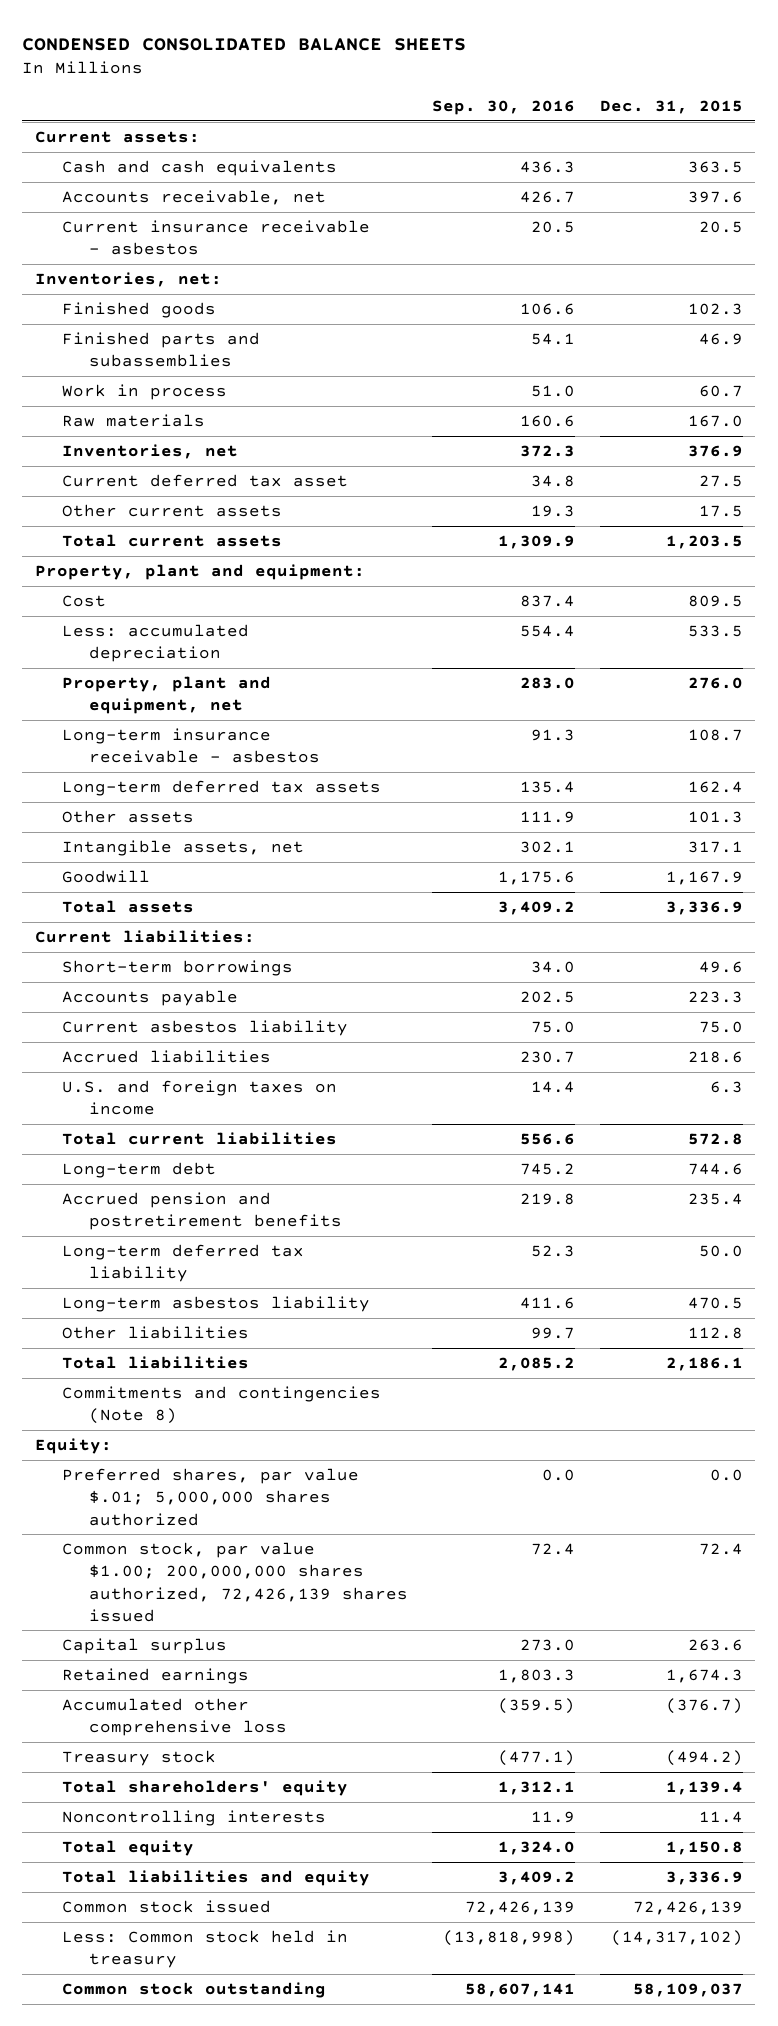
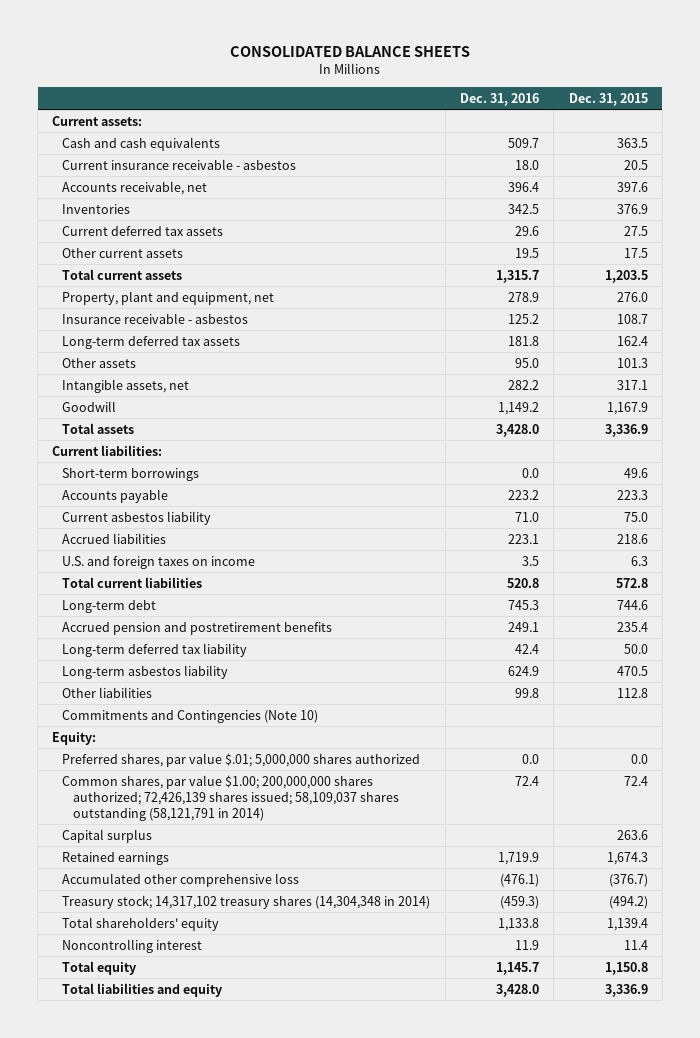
- CONDENSED CONSOLIDATED BALANCE SHEETS
+ CONSOLIDATED BALANCE SHEETS
- | Sep. 30, 2016 | Dec. 31, 2015
+ | Dec. 31, 2016 | Dec. 31, 2015
- Inventories, net:
- Finished goods | 106.6 | 102.3
- Finished parts and subassemblies | 54.1 | 46.9
- Work in process | 51.0 | 60.7
- Raw materials | 160.6 | 167.0
- Inventories, net | 372.3 | 376.9
- Current deferred tax asset | 34.8 | 27.5
moved down: Accounts receivable, net | 396.4 | 397.6
+ Inventories | 342.5 | 376.9
+ Current deferred tax assets | 29.6 | 27.5
- Property, plant and equipment:
- Cost | 837.4 | 809.5
- Less: accumulated depreciation | 554.4 | 533.5
- Long-term insurance receivable - asbestos | 91.3 | 108.7
+ Insurance receivable - asbestos | 125.2 | 108.7
- Total liabilities | 2,085.2 | 2,186.1
- Commitments and contingencies (Note 8)
+ Commitments and Contingencies (Note 10)
- Common stock, par value $1.00; 200,000,000 shares authorized, 72,426,139 shares issued | 72.4 | 72.4
+ Common shares, par value $1.00; 200,000,000 shares authorized; 72,426,139 shares issued; 58,109,037 shares outstanding (58,121,791 in 2014) | 72.4 | 72.4
- Treasury stock | (477.1) | (494.2)
+ Treasury stock; 14,317,102 treasury shares (14,304,348 in 2014) | (459.3) | (494.2)
- Noncontrolling interests | 11.9 | 11.4
+ Noncontrolling interest | 11.9 | 11.4
- Common stock issued | 72,426,139 | 72,426,139
- Less: Common stock held in treasury | (13,818,998) | (14,317,102)
- Common stock outstanding | 58,607,141 | 58,109,037

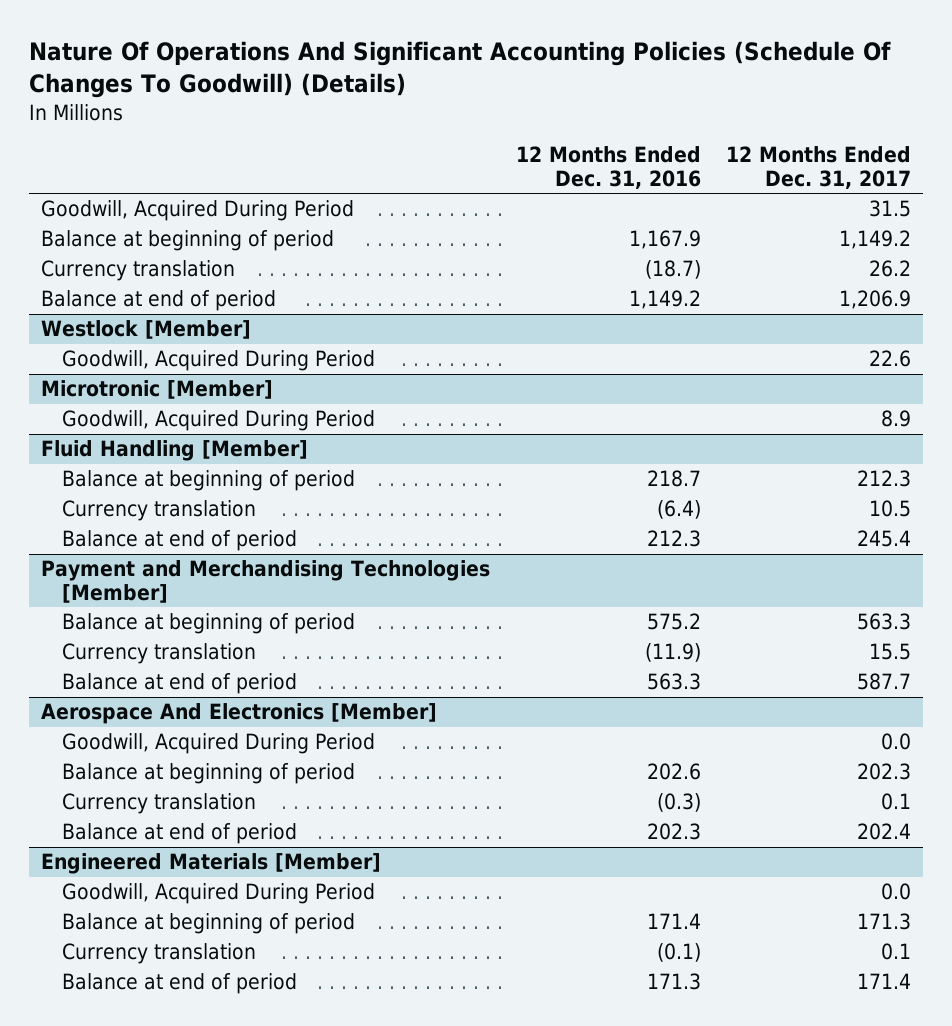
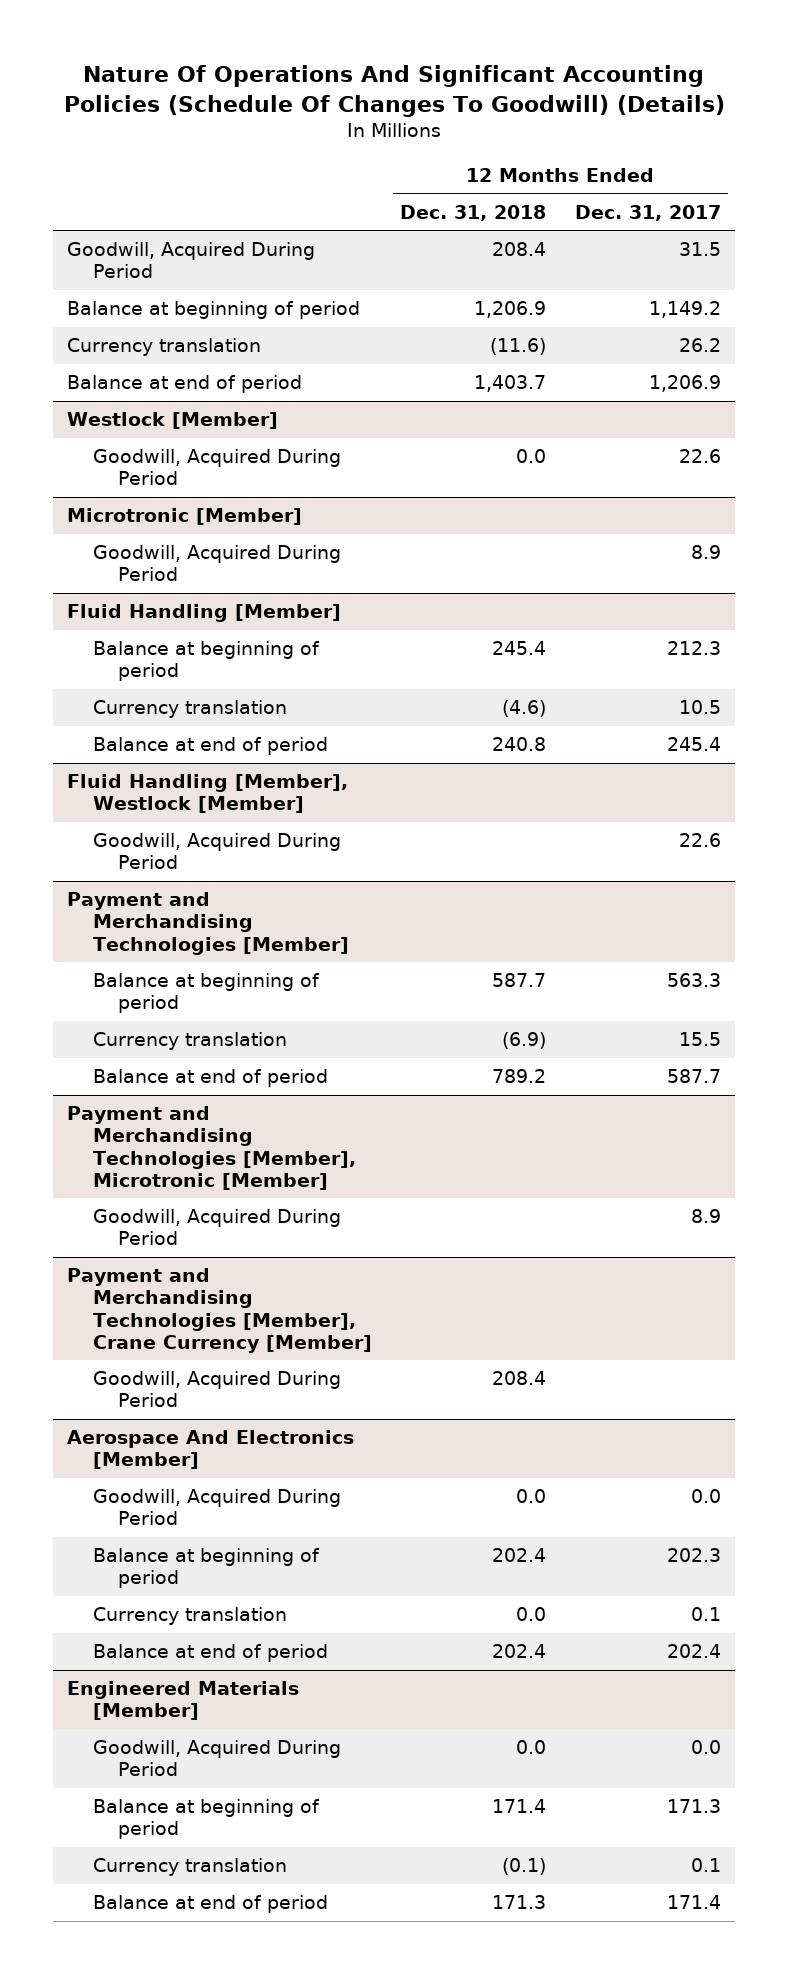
- | 12 Months Ended Dec. 31, 2016 | 12 Months Ended Dec. 31, 2017
+ | 12 Months Ended Dec. 31, 2018 | 12 Months Ended Dec. 31, 2017
+ Fluid Handling [Member], Westlock [Member]
+ Goodwill, Acquired During Period | | 22.6
+ Payment and Merchandising Technologies [Member], Microtronic [Member]
+ Goodwill, Acquired During Period | | 8.9
+ Payment and Merchandising Technologies [Member], Crane Currency [Member]
+ Goodwill, Acquired During Period | 208.4 |

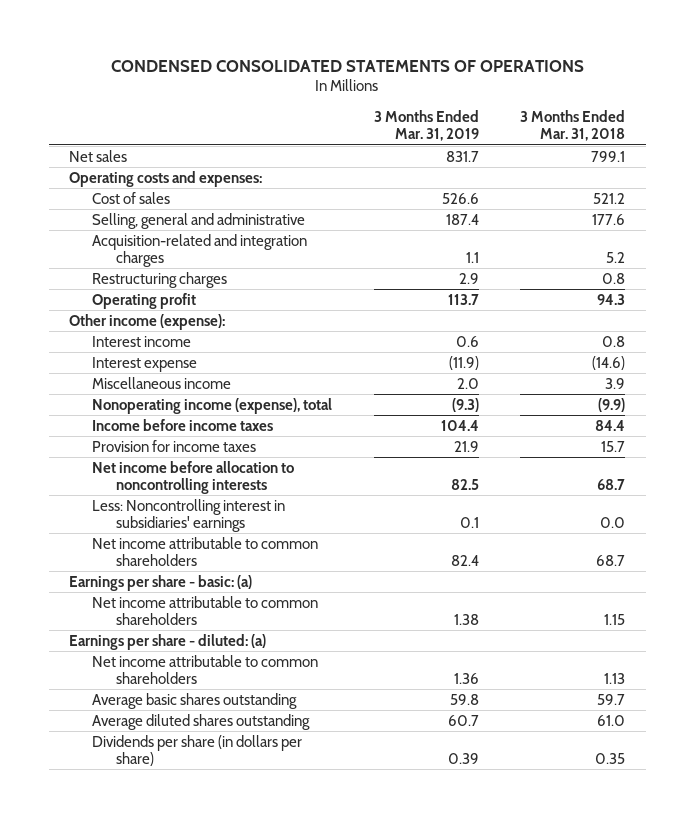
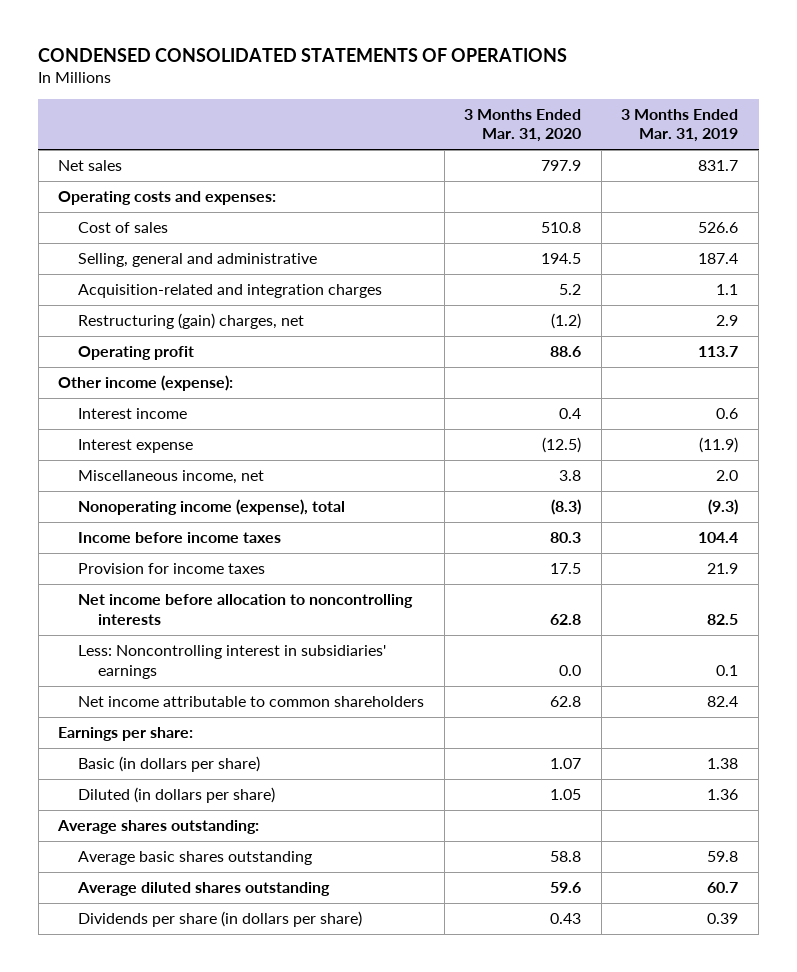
- | 3 Months Ended Mar. 31, 2019 | 3 Months Ended Mar. 31, 2018
+ | 3 Months Ended Mar. 31, 2020 | 3 Months Ended Mar. 31, 2019
- Restructuring charges | 2.9 | 0.8
+ Restructuring (gain) charges, net | (1.2) | 2.9
- Miscellaneous income | 2.0 | 3.9
+ Miscellaneous income, net | 3.8 | 2.0
- Earnings per share - basic: (a)
- Net income attributable to common shareholders | 1.38 | 1.15
- Earnings per share - diluted: (a)
- Net income attributable to common shareholders | 1.36 | 1.13
+ Earnings per share:
+ Basic (in dollars per share) | 1.07 | 1.38
+ Diluted (in dollars per share) | 1.05 | 1.36
+ Average shares outstanding:

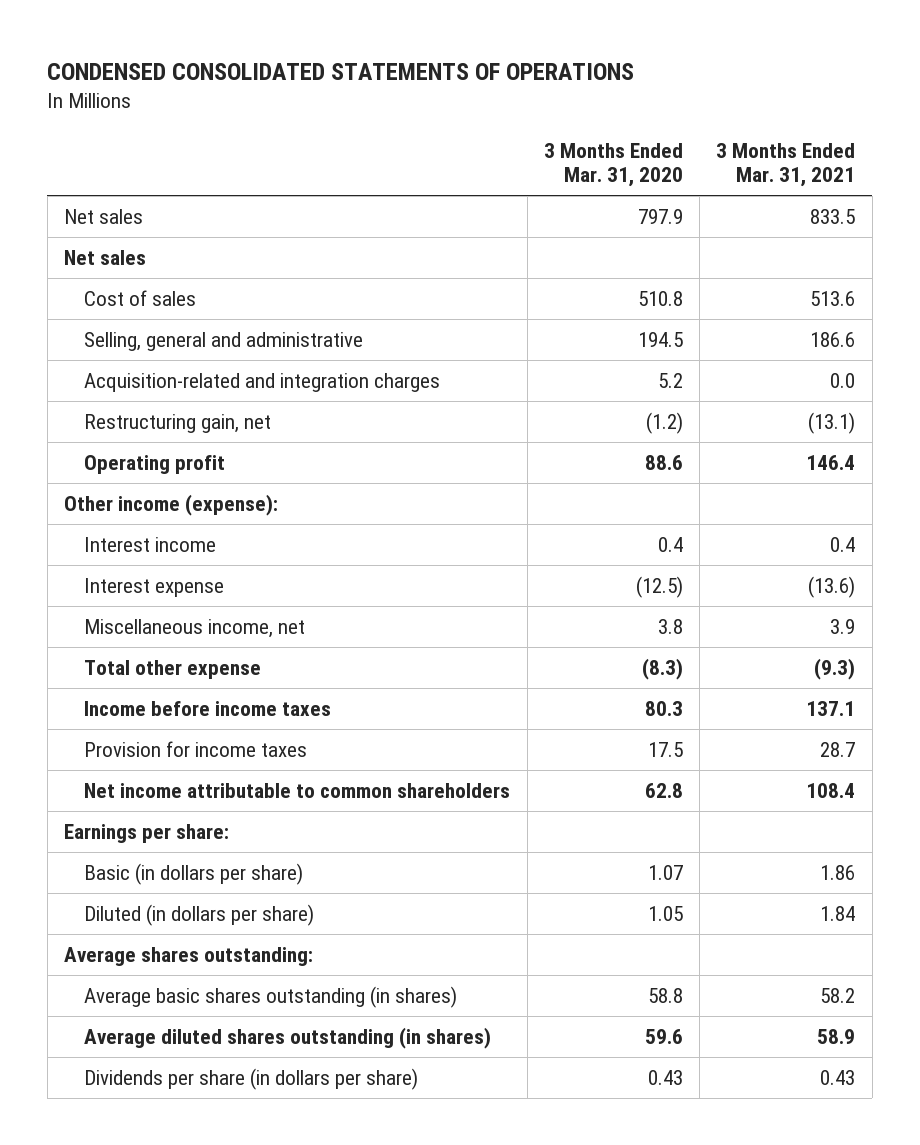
- | 3 Months Ended Mar. 31, 2020 | 3 Months Ended Mar. 31, 2019
+ | 3 Months Ended Mar. 31, 2020 | 3 Months Ended Mar. 31, 2021
- Operating costs and expenses:
+ Net sales
- Restructuring (gain) charges, net | (1.2) | 2.9
+ Restructuring gain, net | (1.2) | (13.1)
- Nonoperating income (expense), total | (8.3) | (9.3)
+ Total other expense | (8.3) | (9.3)
- Net income before allocation to noncontrolling interests | 62.8 | 82.5
- Less: Noncontrolling interest in subsidiaries' earnings | 0.0 | 0.1
- Average basic shares outstanding | 58.8 | 59.8
- Average diluted shares outstanding | 59.6 | 60.7
+ Average basic shares outstanding (in shares) | 58.8 | 58.2
+ Average diluted shares outstanding (in shares) | 59.6 | 58.9

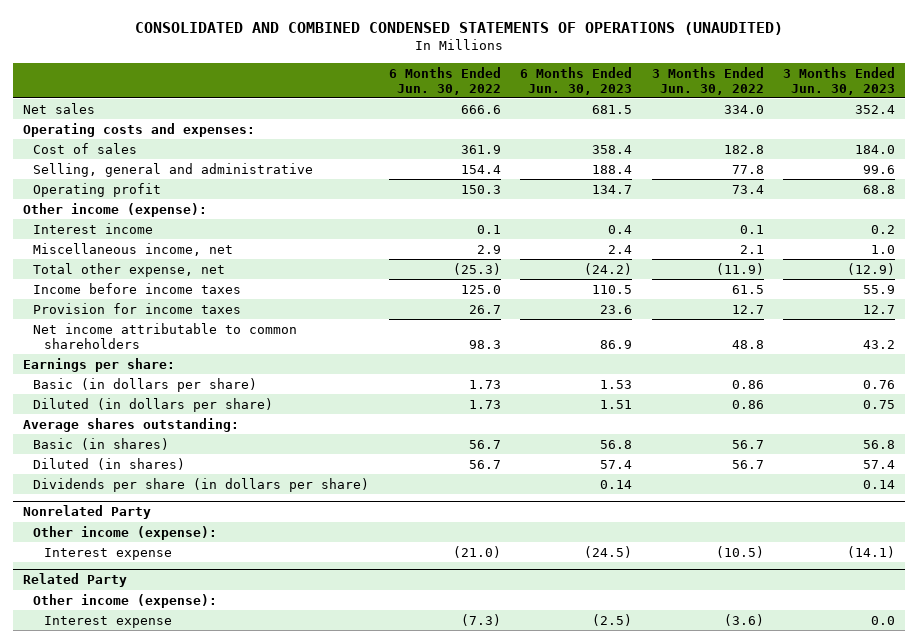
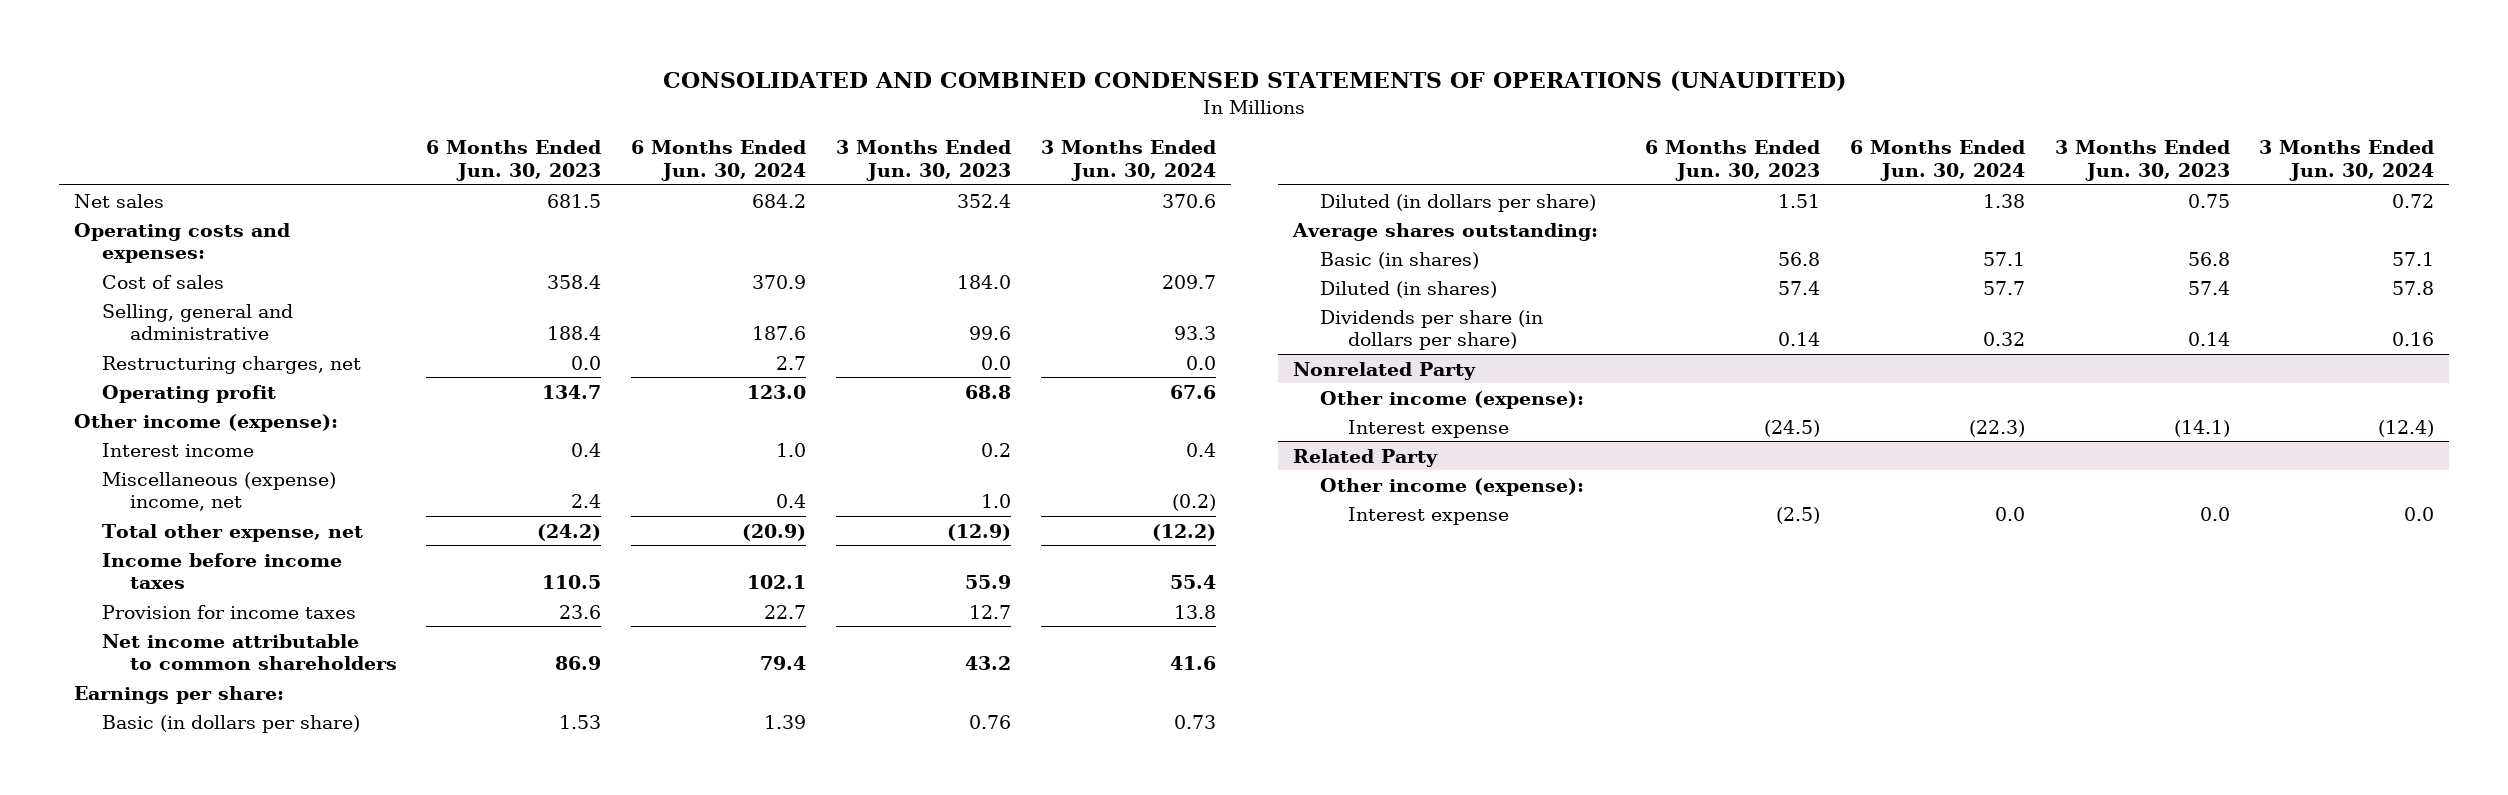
- | 6 Months Ended Jun. 30, 2022 | 6 Months Ended Jun. 30, 2023 | 3 Months Ended Jun. 30, 2022 | 3 Months Ended Jun. 30, 2023
+ | 6 Months Ended Jun. 30, 2023 | 6 Months Ended Jun. 30, 2024 | 3 Months Ended Jun. 30, 2023 | 3 Months Ended Jun. 30, 2024
+ Restructuring charges, net | 0.0 | 2.7 | 0.0 | 0.0
- Miscellaneous income, net | 2.9 | 2.4 | 2.1 | 1.0
+ Miscellaneous (expense) income, net | 2.4 | 0.4 | 1.0 | (0.2)

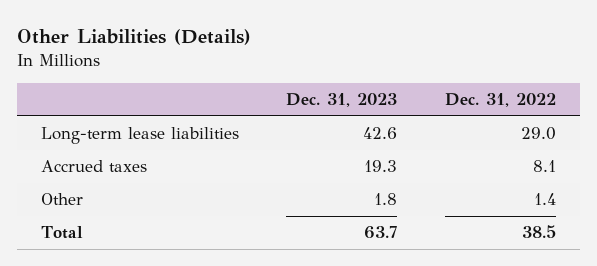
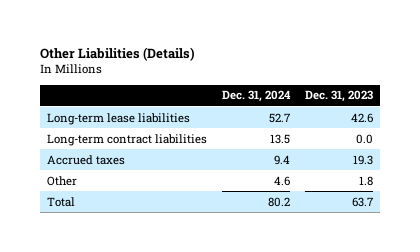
- | Dec. 31, 2023 | Dec. 31, 2022
+ | Dec. 31, 2024 | Dec. 31, 2023
+ Long-term contract liabilities | 13.5 | 0.0

